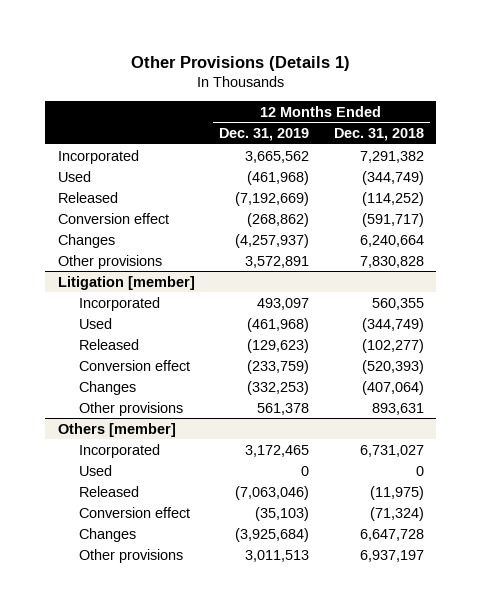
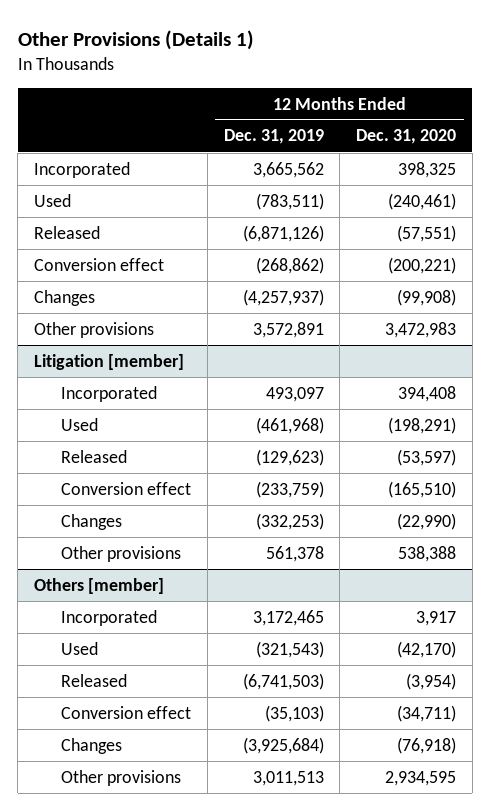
- | 12 Months Ended Dec. 31, 2019 | 12 Months Ended Dec. 31, 2018
+ | 12 Months Ended Dec. 31, 2019 | 12 Months Ended Dec. 31, 2020
- Used | (461,968) | (344,749)
- Released | (7,192,669) | (114,252)
+ Used | (783,511) | (240,461)
+ Released | (6,871,126) | (57,551)
@ Others [member]
- Used | 0 | 0
- Released | (7,063,046) | (11,975)
+ Used | (321,543) | (42,170)
+ Released | (6,741,503) | (3,954)

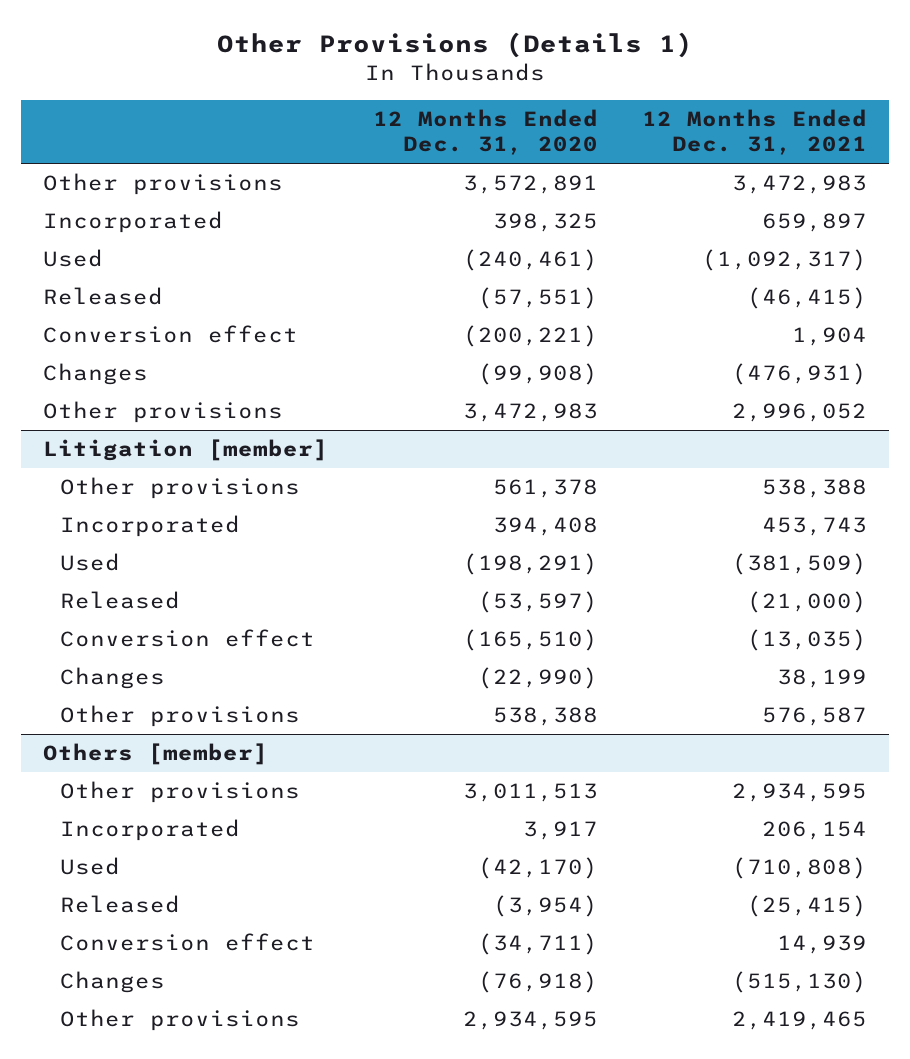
- | 12 Months Ended Dec. 31, 2019 | 12 Months Ended Dec. 31, 2020
+ | 12 Months Ended Dec. 31, 2020 | 12 Months Ended Dec. 31, 2021
+ Other provisions | 3,572,891 | 3,472,983
@ Litigation [member]
+ Other provisions | 561,378 | 538,388
@ Others [member]
+ Other provisions | 3,011,513 | 2,934,595

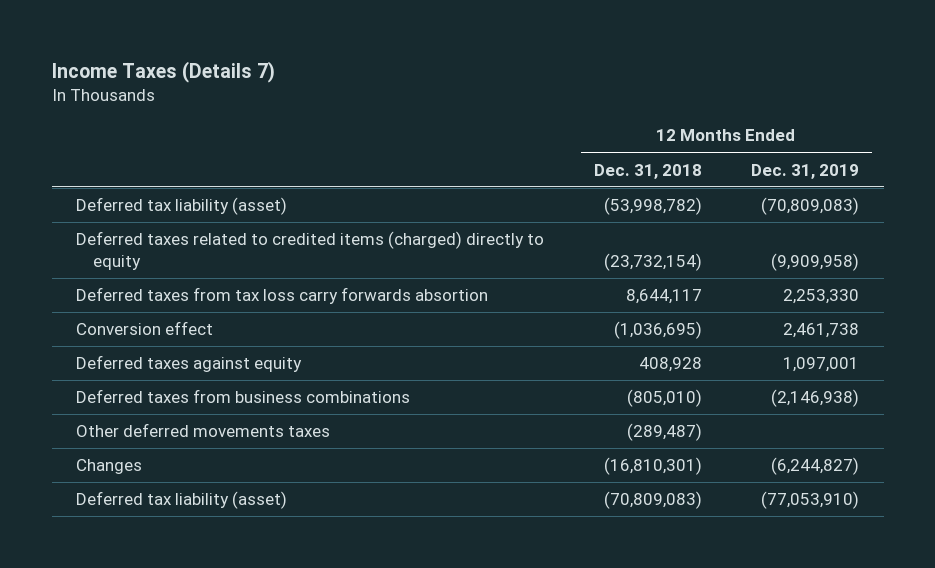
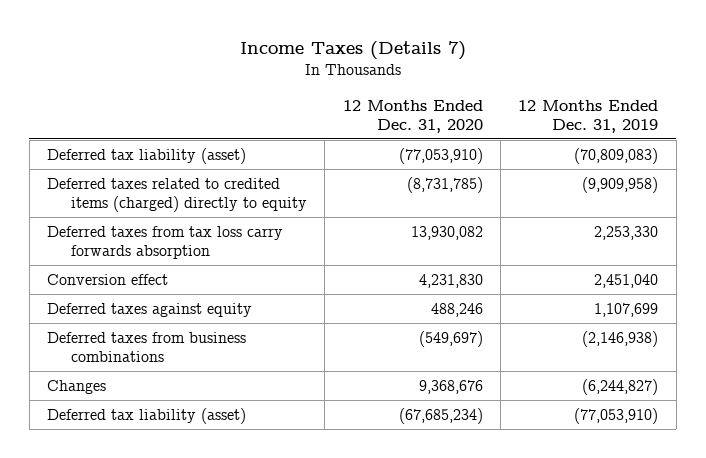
- | 12 Months Ended Dec. 31, 2018 | 12 Months Ended Dec. 31, 2019
+ | 12 Months Ended Dec. 31, 2020 | 12 Months Ended Dec. 31, 2019
- Deferred taxes from tax loss carry forwards absortion | 8,644,117 | 2,253,330
- Conversion effect | (1,036,695) | 2,461,738
- Deferred taxes against equity | 408,928 | 1,097,001
+ Deferred taxes from tax loss carry forwards absorption | 13,930,082 | 2,253,330
+ Conversion effect | 4,231,830 | 2,451,040
+ Deferred taxes against equity | 488,246 | 1,107,699
- Other deferred movements taxes | (289,487) |

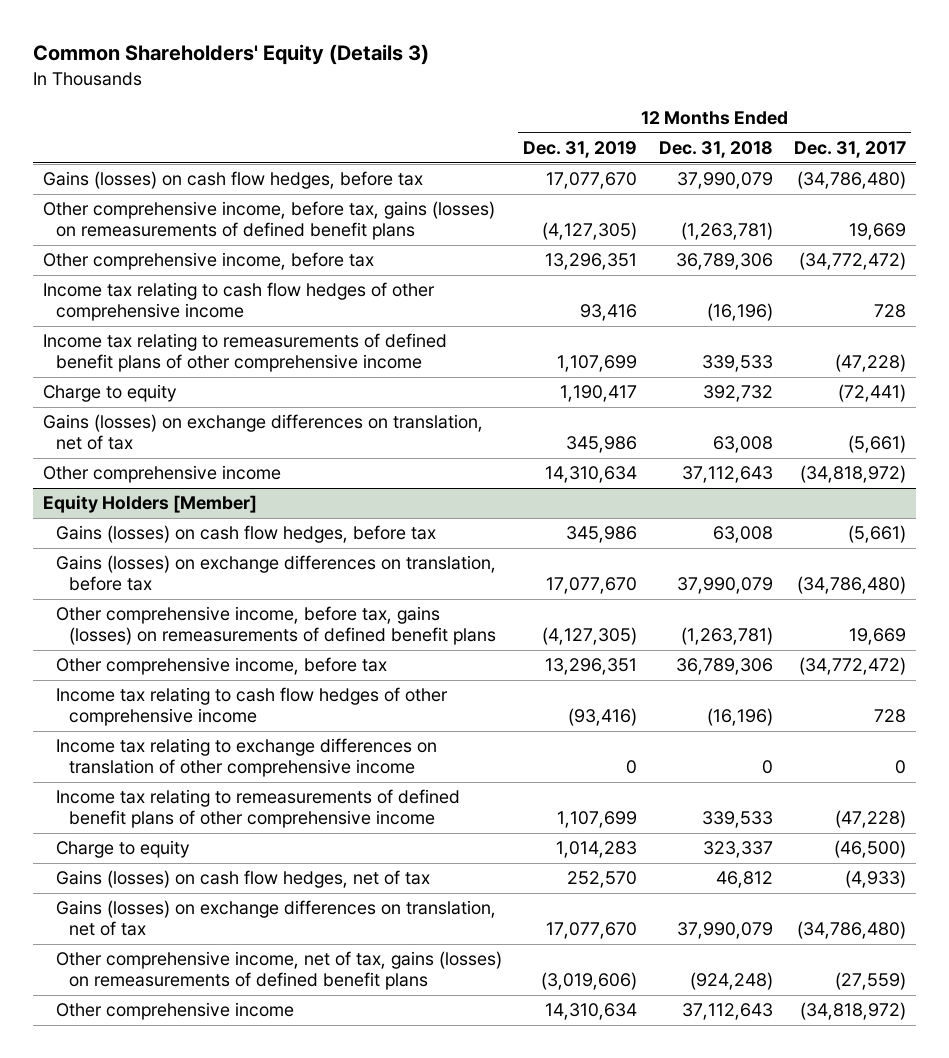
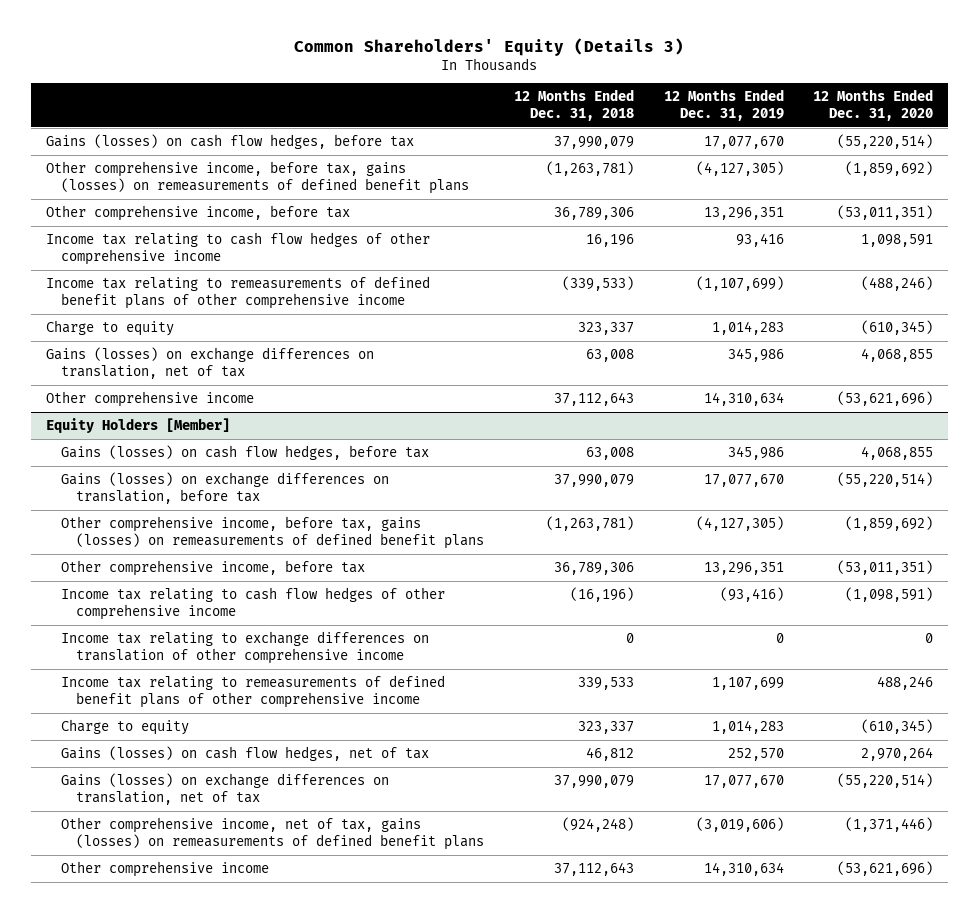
- | 12 Months Ended Dec. 31, 2019 | 12 Months Ended Dec. 31, 2018 | 12 Months Ended Dec. 31, 2017
+ | 12 Months Ended Dec. 31, 2018 | 12 Months Ended Dec. 31, 2019 | 12 Months Ended Dec. 31, 2020
- Income tax relating to cash flow hedges of other comprehensive income | 93,416 | (16,196) | 728
- Income tax relating to remeasurements of defined benefit plans of other comprehensive income | 1,107,699 | 339,533 | (47,228)
- Charge to equity | 1,190,417 | 392,732 | (72,441)
+ Income tax relating to cash flow hedges of other comprehensive income | 16,196 | 93,416 | 1,098,591
+ Income tax relating to remeasurements of defined benefit plans of other comprehensive income | (339,533) | (1,107,699) | (488,246)
+ Charge to equity | 323,337 | 1,014,283 | (610,345)

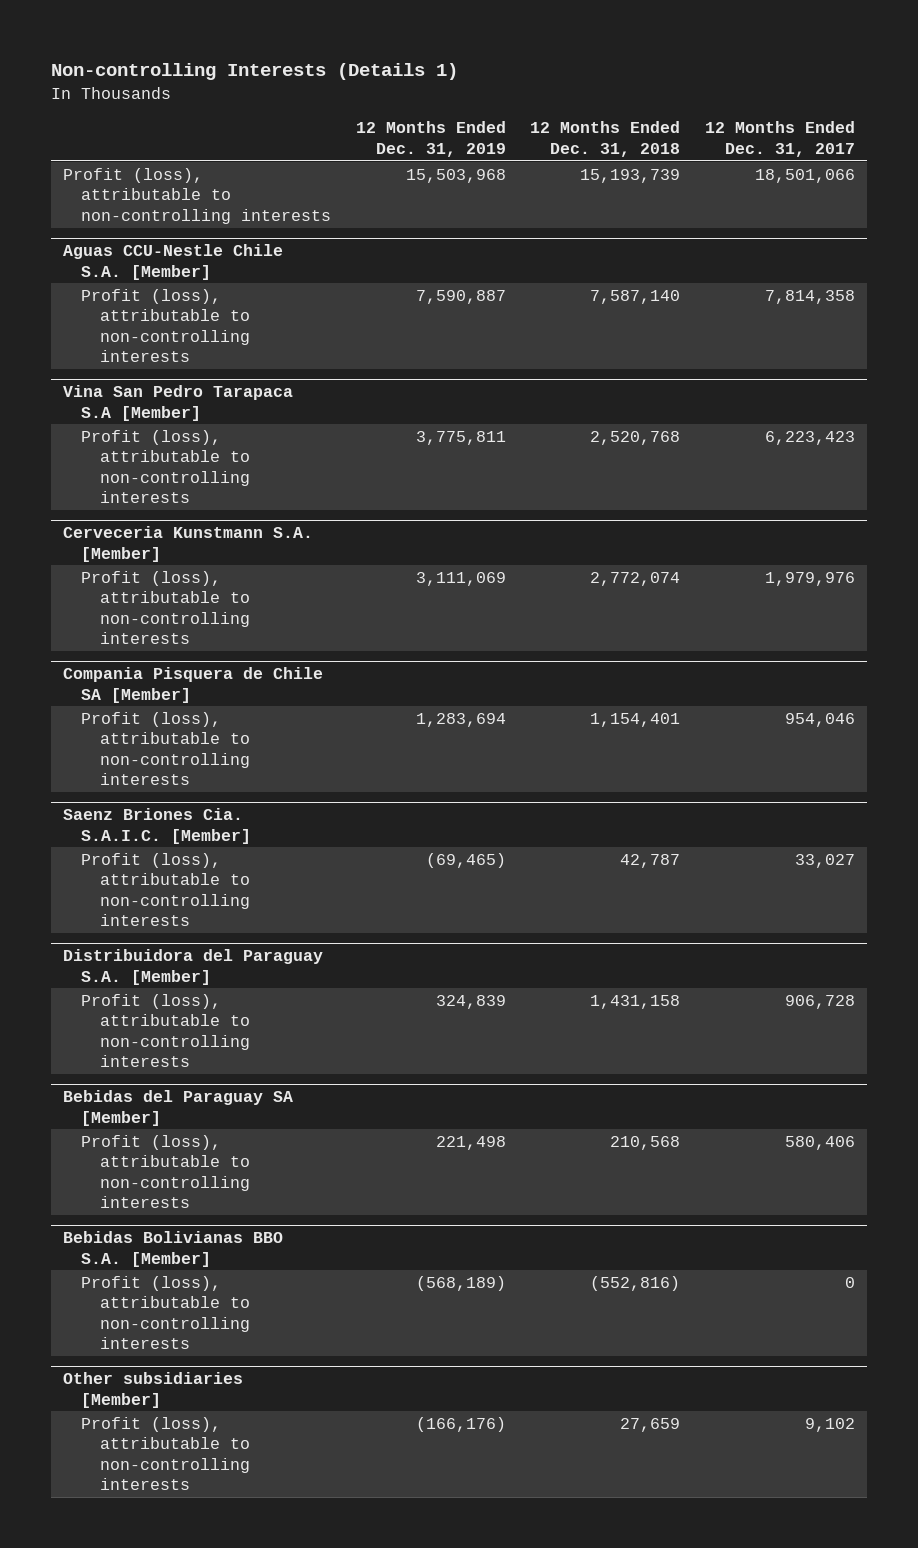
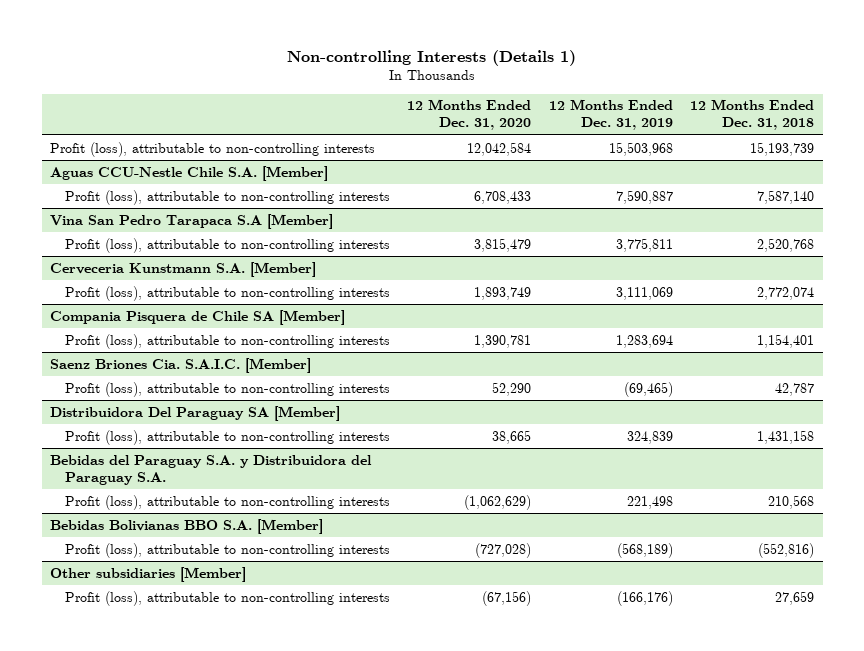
- | 12 Months Ended Dec. 31, 2019 | 12 Months Ended Dec. 31, 2018 | 12 Months Ended Dec. 31, 2017
+ | 12 Months Ended Dec. 31, 2020 | 12 Months Ended Dec. 31, 2019 | 12 Months Ended Dec. 31, 2018
- Distribuidora del Paraguay S.A. [Member]
+ Distribuidora Del Paraguay SA [Member]
- Bebidas del Paraguay SA [Member]
+ Bebidas del Paraguay S.A. y Distribuidora del Paraguay S.A.

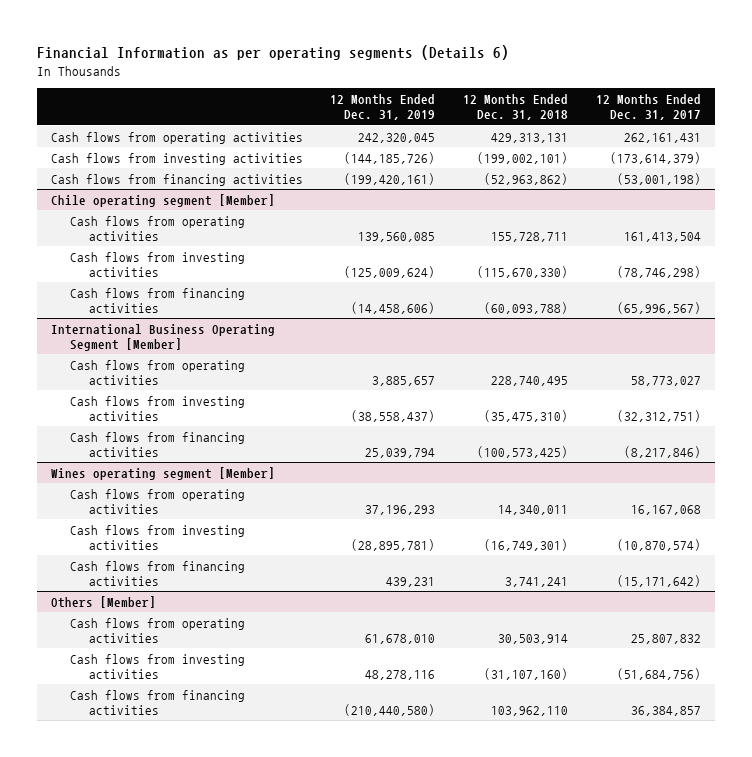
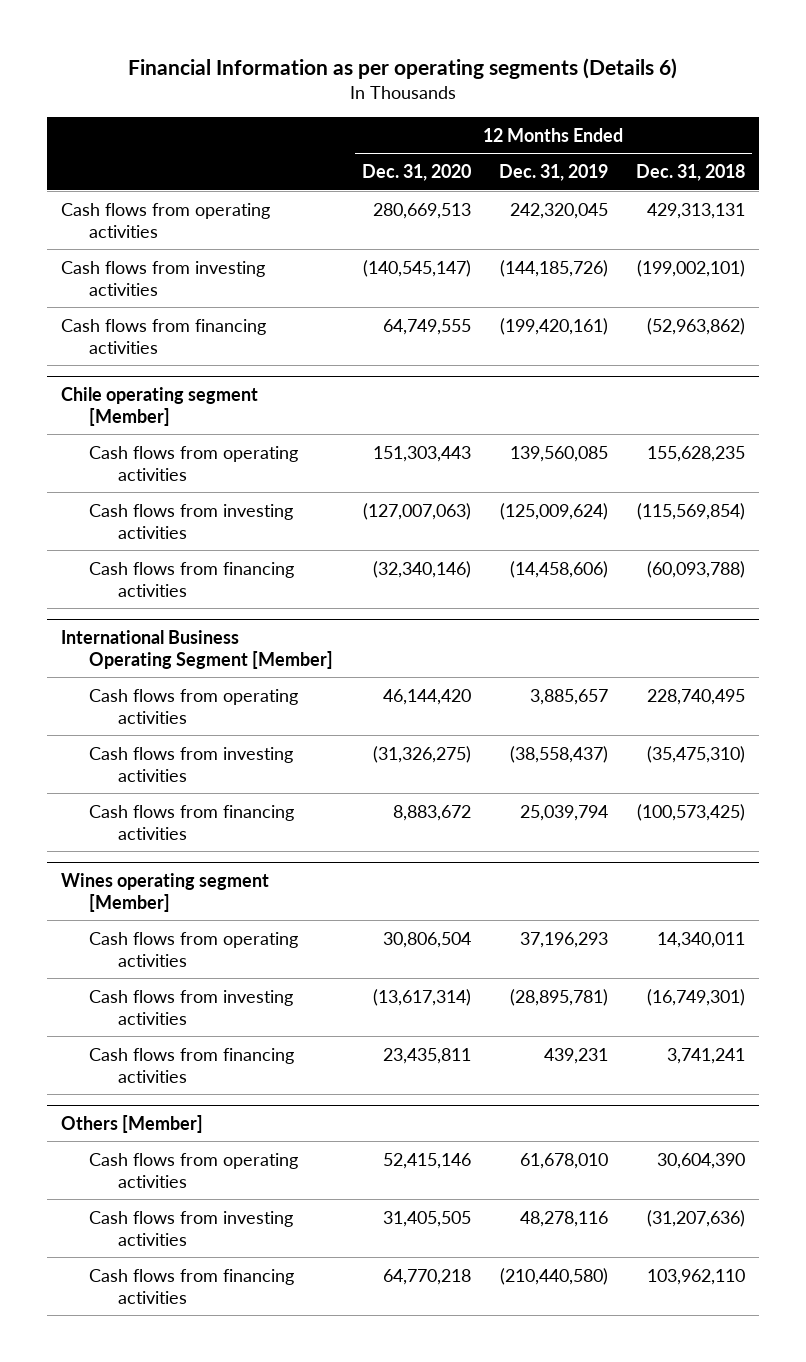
- | 12 Months Ended Dec. 31, 2019 | 12 Months Ended Dec. 31, 2018 | 12 Months Ended Dec. 31, 2017
+ | 12 Months Ended Dec. 31, 2020 | 12 Months Ended Dec. 31, 2019 | 12 Months Ended Dec. 31, 2018
@ Chile operating segment [Member]
- Cash flows from operating activities | 139,560,085 | 155,728,711 | 161,413,504
- Cash flows from investing activities | (125,009,624) | (115,670,330) | (78,746,298)
+ Cash flows from operating activities | 151,303,443 | 139,560,085 | 155,628,235
+ Cash flows from investing activities | (127,007,063) | (125,009,624) | (115,569,854)
@ Others [Member]
- Cash flows from operating activities | 61,678,010 | 30,503,914 | 25,807,832
- Cash flows from investing activities | 48,278,116 | (31,107,160) | (51,684,756)
+ Cash flows from operating activities | 52,415,146 | 61,678,010 | 30,604,390
+ Cash flows from investing activities | 31,405,505 | 48,278,116 | (31,207,636)

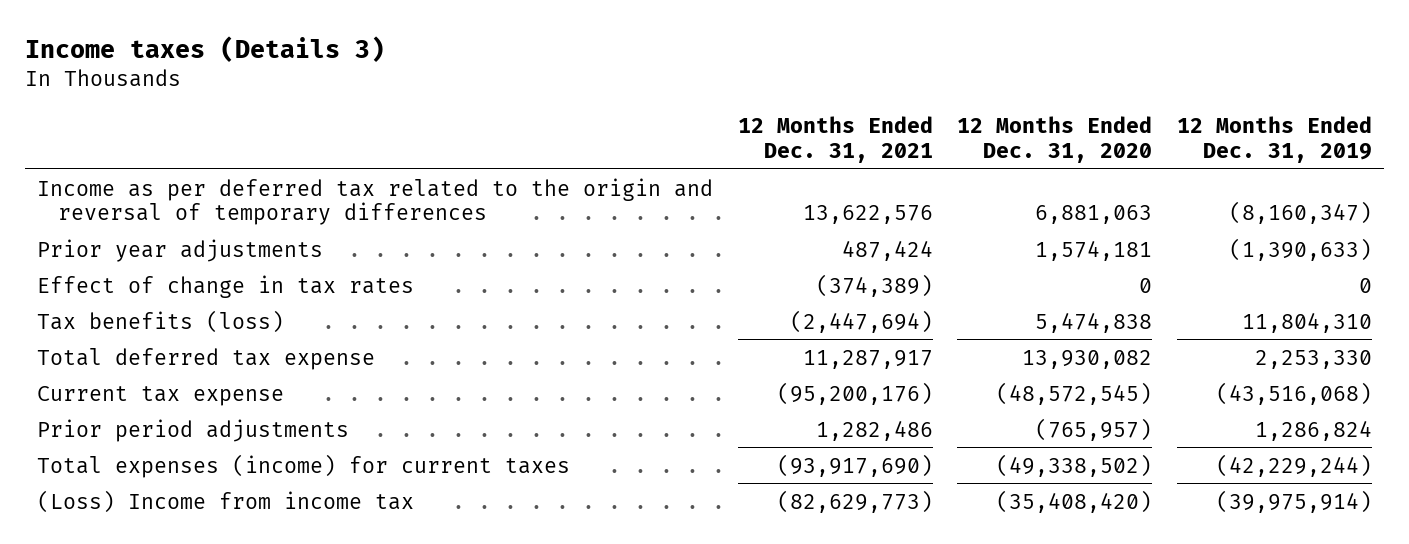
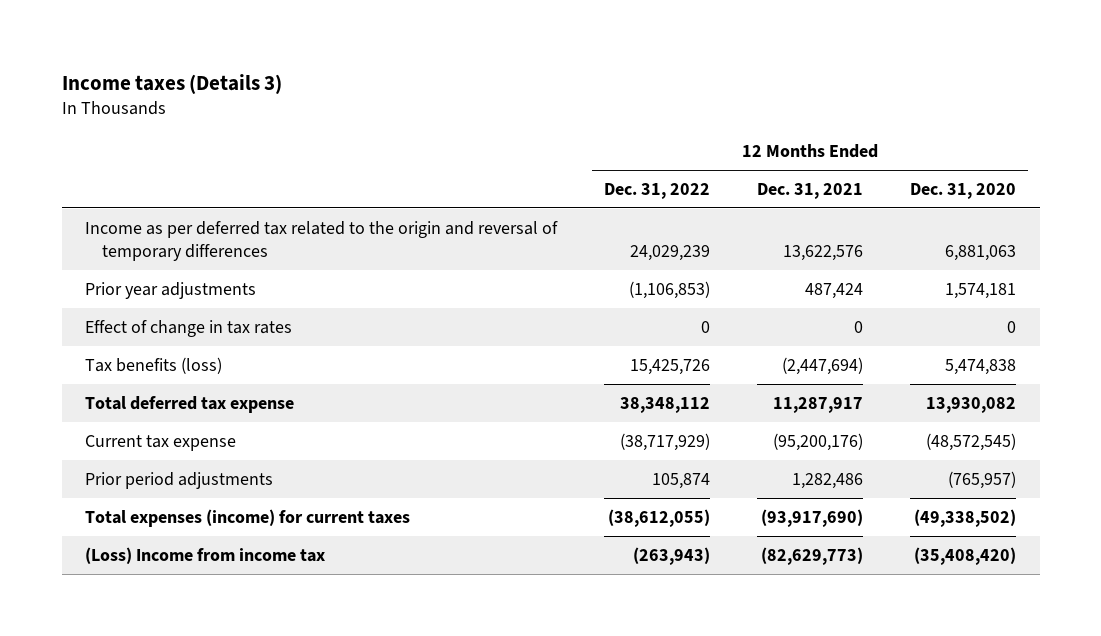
- | 12 Months Ended Dec. 31, 2021 | 12 Months Ended Dec. 31, 2020 | 12 Months Ended Dec. 31, 2019
+ | 12 Months Ended Dec. 31, 2022 | 12 Months Ended Dec. 31, 2021 | 12 Months Ended Dec. 31, 2020
- Effect of change in tax rates | (374,389) | 0 | 0
+ Effect of change in tax rates | 0 | 0 | 0

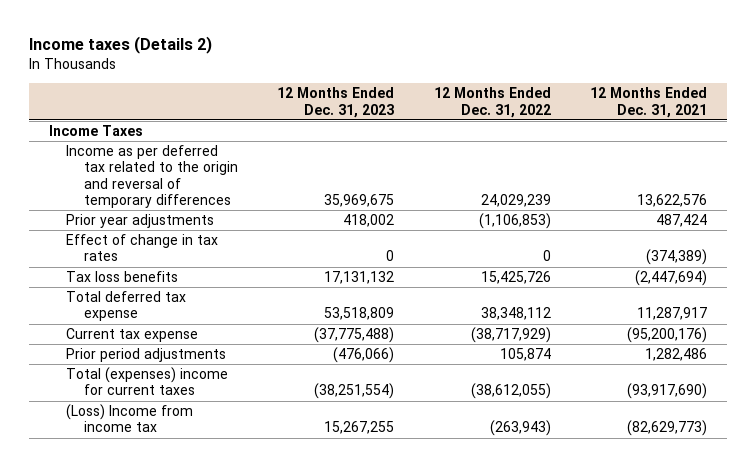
- Income taxes (Details 3)
+ Income taxes (Details 2)
- | 12 Months Ended Dec. 31, 2022 | 12 Months Ended Dec. 31, 2021 | 12 Months Ended Dec. 31, 2020
+ | 12 Months Ended Dec. 31, 2023 | 12 Months Ended Dec. 31, 2022 | 12 Months Ended Dec. 31, 2021
+ Income Taxes
- Effect of change in tax rates | 0 | 0 | 0
- Tax benefits (loss) | 15,425,726 | (2,447,694) | 5,474,838
+ Effect of change in tax rates | 0 | 0 | (374,389)
+ Tax loss benefits | 17,131,132 | 15,425,726 | (2,447,694)
- Total expenses (income) for current taxes | (38,612,055) | (93,917,690) | (49,338,502)
+ Total (expenses) income for current taxes | (38,251,554) | (38,612,055) | (93,917,690)

